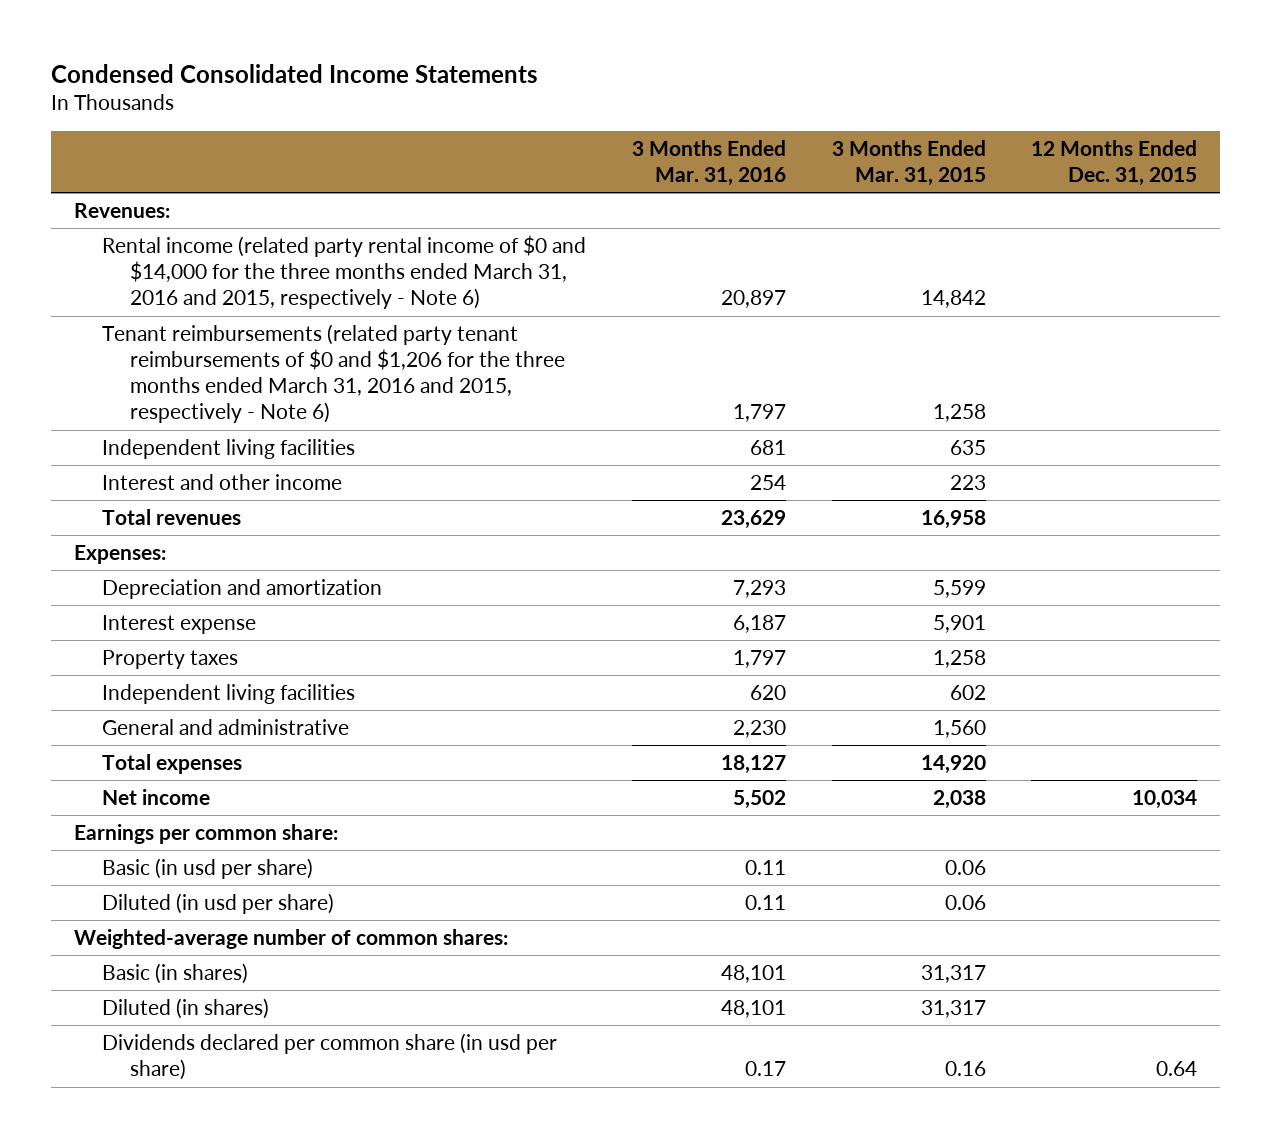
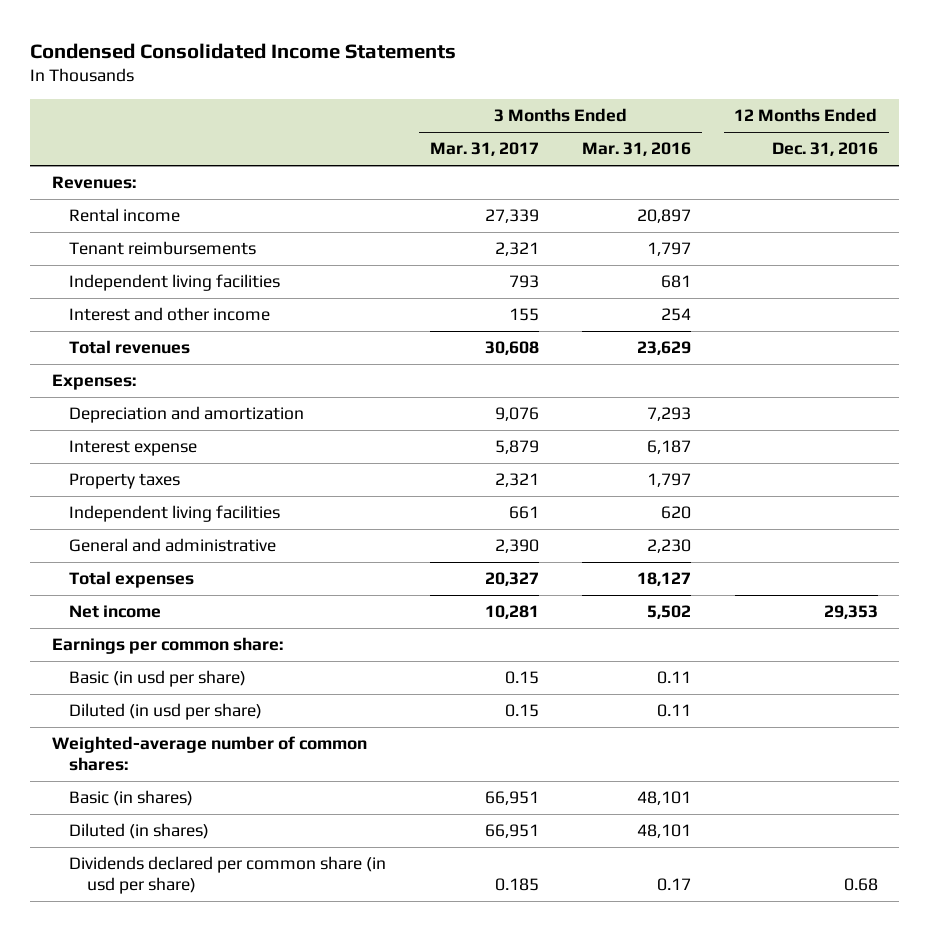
- | 3 Months Ended Mar. 31, 2016 | 3 Months Ended Mar. 31, 2015 | 12 Months Ended Dec. 31, 2015
+ | 3 Months Ended Mar. 31, 2017 | 3 Months Ended Mar. 31, 2016 | 12 Months Ended Dec. 31, 2016
- Rental income (related party rental income of $0 and $14,000 for the three months ended March 31, 2016 and 2015, respectively - Note 6) | 20,897 | 14,842 |
- Tenant reimbursements (related party tenant reimbursements of $0 and $1,206 for the three months ended March 31, 2016 and 2015, respectively - Note 6) | 1,797 | 1,258 |
+ Rental income | 27,339 | 20,897 |
+ Tenant reimbursements | 2,321 | 1,797 |

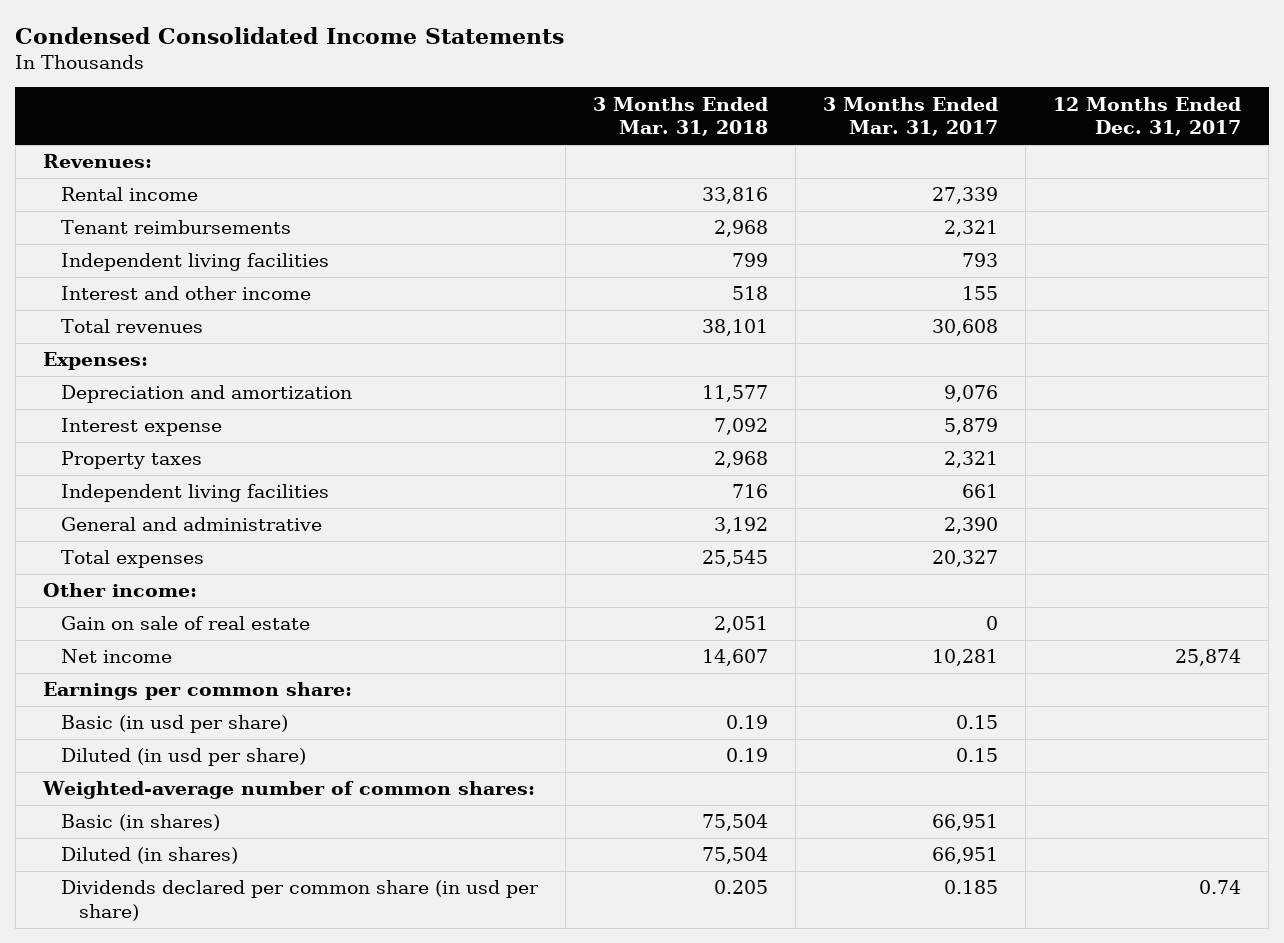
- | 3 Months Ended Mar. 31, 2017 | 3 Months Ended Mar. 31, 2016 | 12 Months Ended Dec. 31, 2016
+ | 3 Months Ended Mar. 31, 2018 | 3 Months Ended Mar. 31, 2017 | 12 Months Ended Dec. 31, 2017
+ Other income:
+ Gain on sale of real estate | 2,051 | 0 |

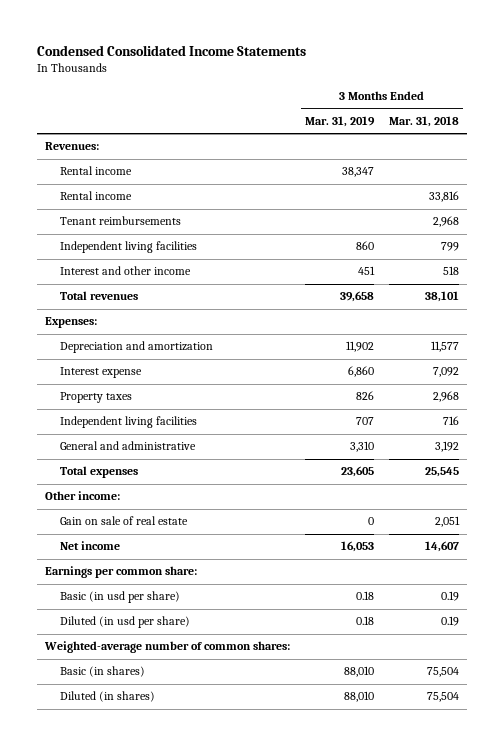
- | 3 Months Ended Mar. 31, 2018 | 3 Months Ended Mar. 31, 2017 | 12 Months Ended Dec. 31, 2017
+ | 3 Months Ended Mar. 31, 2019 | 3 Months Ended Mar. 31, 2018
+ Rental income | 38,347 |
- Dividends declared per common share (in usd per share) | 0.205 | 0.185 | 0.74

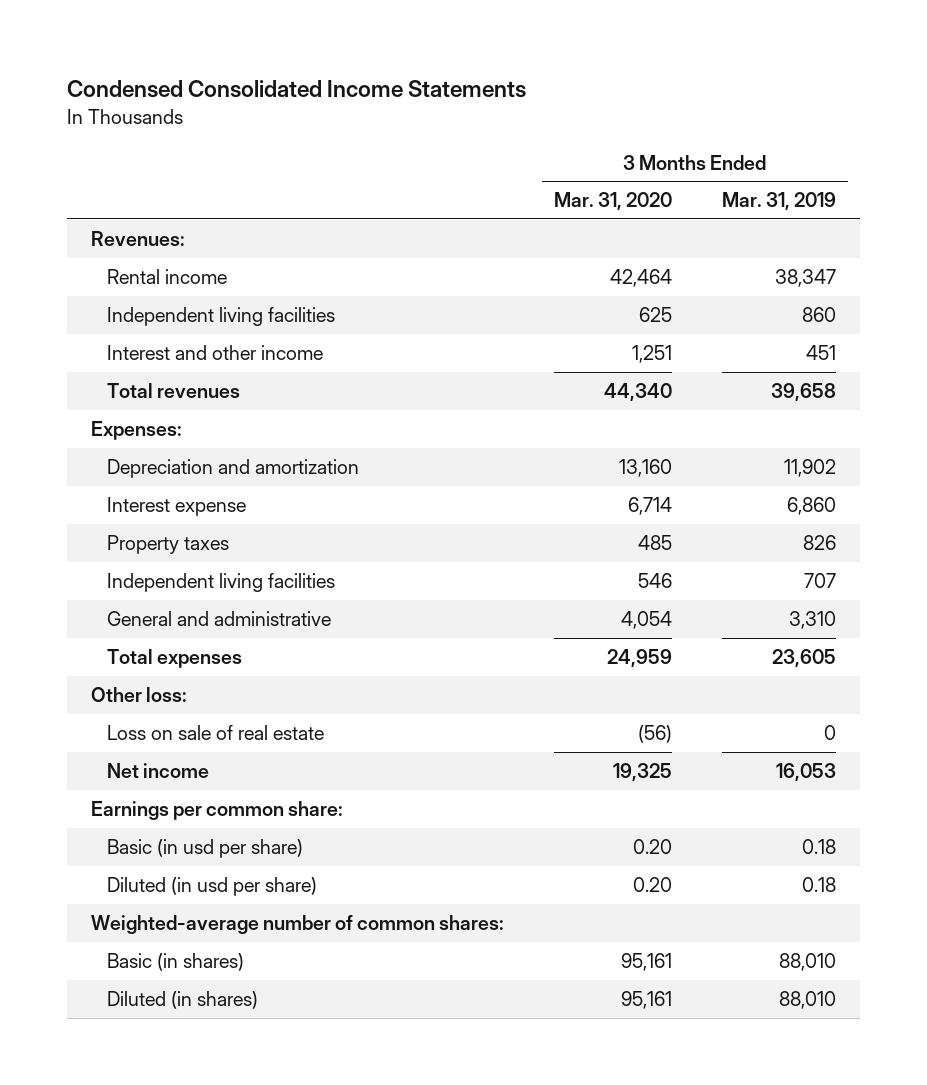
- | 3 Months Ended Mar. 31, 2019 | 3 Months Ended Mar. 31, 2018
+ | 3 Months Ended Mar. 31, 2020 | 3 Months Ended Mar. 31, 2019
- Rental income | | 33,816
- Tenant reimbursements | | 2,968
- Other income:
- Gain on sale of real estate | 0 | 2,051
+ Other loss:
+ Loss on sale of real estate | (56) | 0

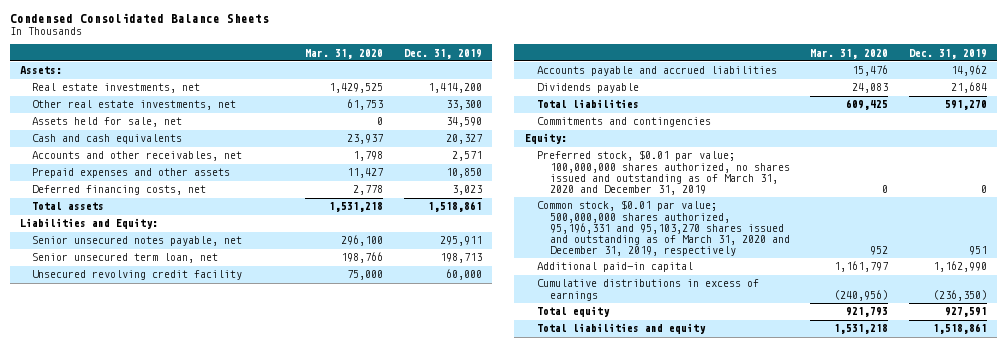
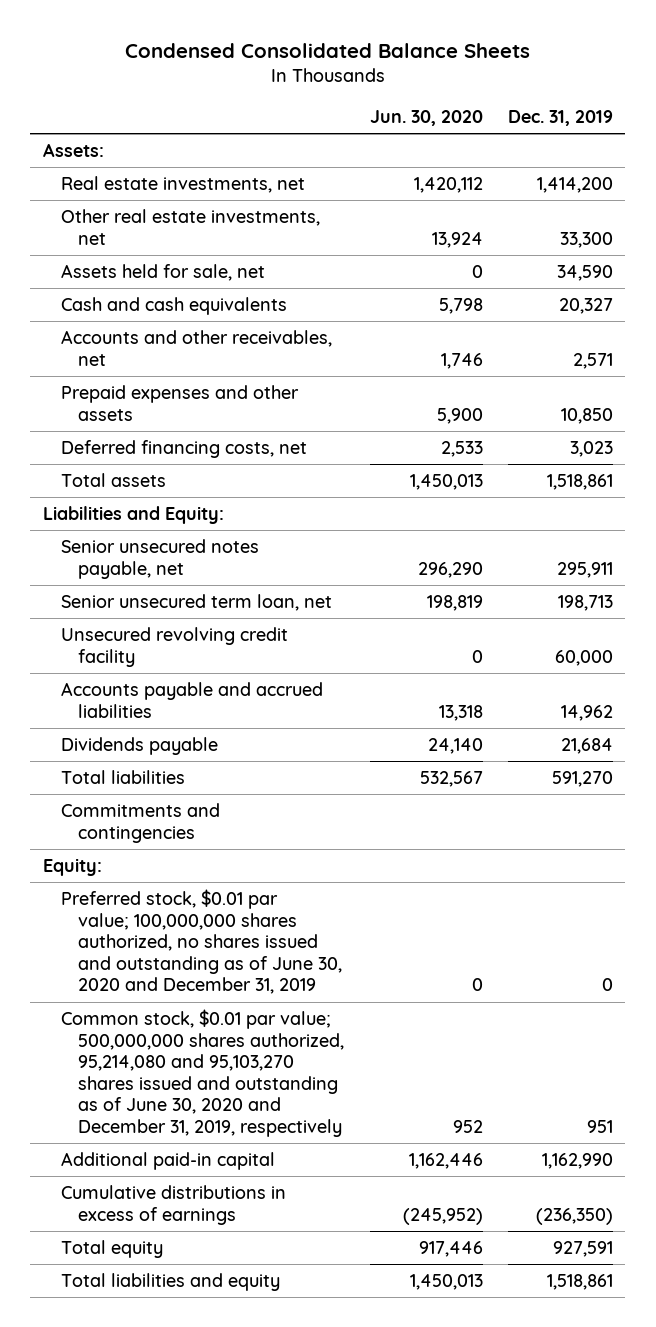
- | Mar. 31, 2020 | Dec. 31, 2019
+ | Jun. 30, 2020 | Dec. 31, 2019
- Preferred stock, $0.01 par value; 100,000,000 shares authorized, no shares issued and outstanding as of March 31, 2020 and December 31, 2019 | 0 | 0
- Common stock, $0.01 par value; 500,000,000 shares authorized, 95,196,331 and 95,103,270 shares issued and outstanding as of March 31, 2020 and December 31, 2019, respectively | 952 | 951
+ Preferred stock, $0.01 par value; 100,000,000 shares authorized, no shares issued and outstanding as of June 30, 2020 and December 31, 2019 | 0 | 0
+ Common stock, $0.01 par value; 500,000,000 shares authorized, 95,214,080 and 95,103,270 shares issued and outstanding as of June 30, 2020 and December 31, 2019, respectively | 952 | 951

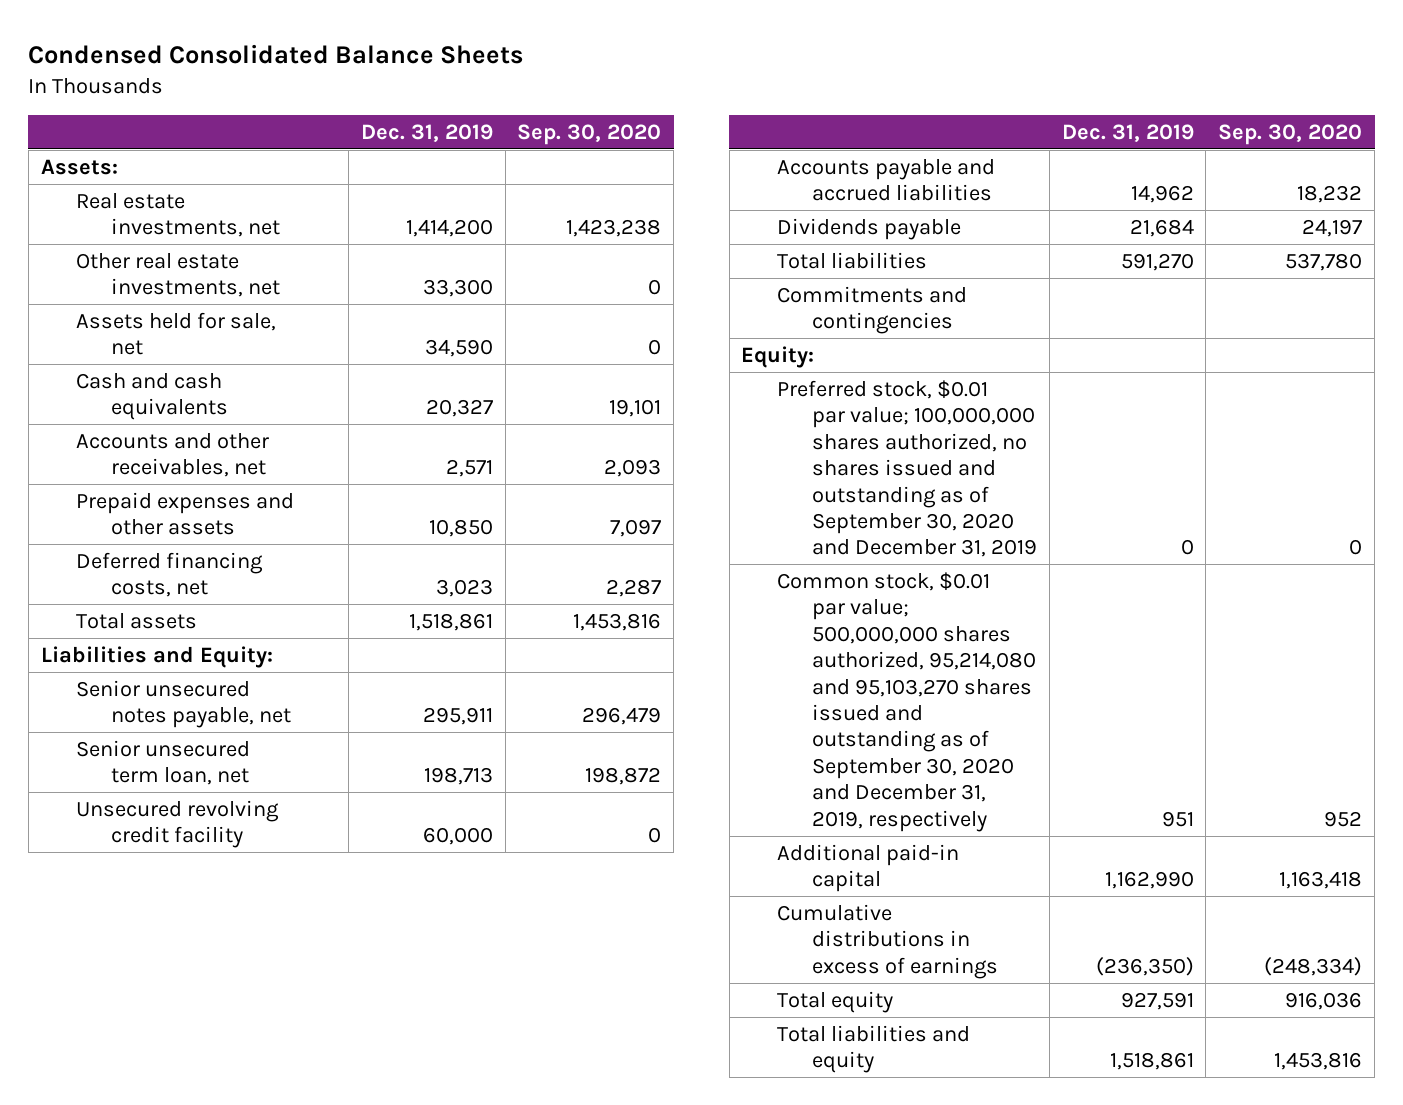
- | Jun. 30, 2020 | Dec. 31, 2019
+ | Dec. 31, 2019 | Sep. 30, 2020
- Preferred stock, $0.01 par value; 100,000,000 shares authorized, no shares issued and outstanding as of June 30, 2020 and December 31, 2019 | 0 | 0
- Common stock, $0.01 par value; 500,000,000 shares authorized, 95,214,080 and 95,103,270 shares issued and outstanding as of June 30, 2020 and December 31, 2019, respectively | 952 | 951
+ Preferred stock, $0.01 par value; 100,000,000 shares authorized, no shares issued and outstanding as of September 30, 2020 and December 31, 2019 | 0 | 0
+ Common stock, $0.01 par value; 500,000,000 shares authorized, 95,214,080 and 95,103,270 shares issued and outstanding as of September 30, 2020 and December 31, 2019, respectively | 951 | 952

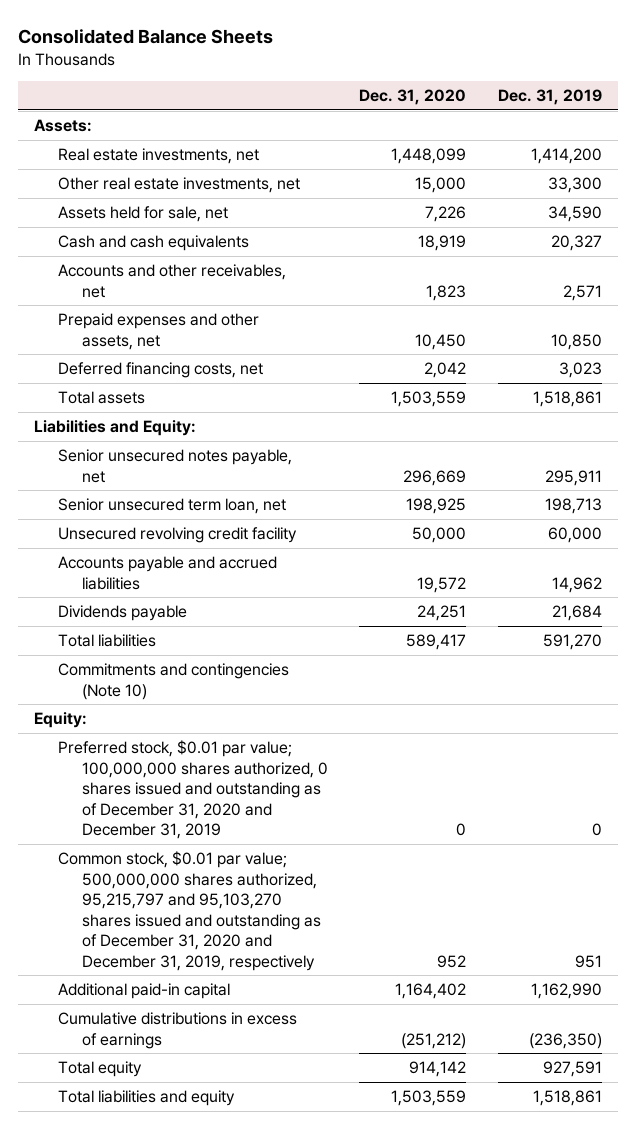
- Condensed Consolidated Balance Sheets
+ Consolidated Balance Sheets
- | Dec. 31, 2019 | Sep. 30, 2020
+ | Dec. 31, 2020 | Dec. 31, 2019
- Prepaid expenses and other assets | 10,850 | 7,097
+ Prepaid expenses and other assets, net | 10,450 | 10,850
- Commitments and contingencies
+ Commitments and contingencies (Note 10)
- Preferred stock, $0.01 par value; 100,000,000 shares authorized, no shares issued and outstanding as of September 30, 2020 and December 31, 2019 | 0 | 0
- Common stock, $0.01 par value; 500,000,000 shares authorized, 95,214,080 and 95,103,270 shares issued and outstanding as of September 30, 2020 and December 31, 2019, respectively | 951 | 952
+ Preferred stock, $0.01 par value; 100,000,000 shares authorized, 0 shares issued and outstanding as of December 31, 2020 and December 31, 2019 | 0 | 0
+ Common stock, $0.01 par value; 500,000,000 shares authorized, 95,215,797 and 95,103,270 shares issued and outstanding as of December 31, 2020 and December 31, 2019, respectively | 952 | 951

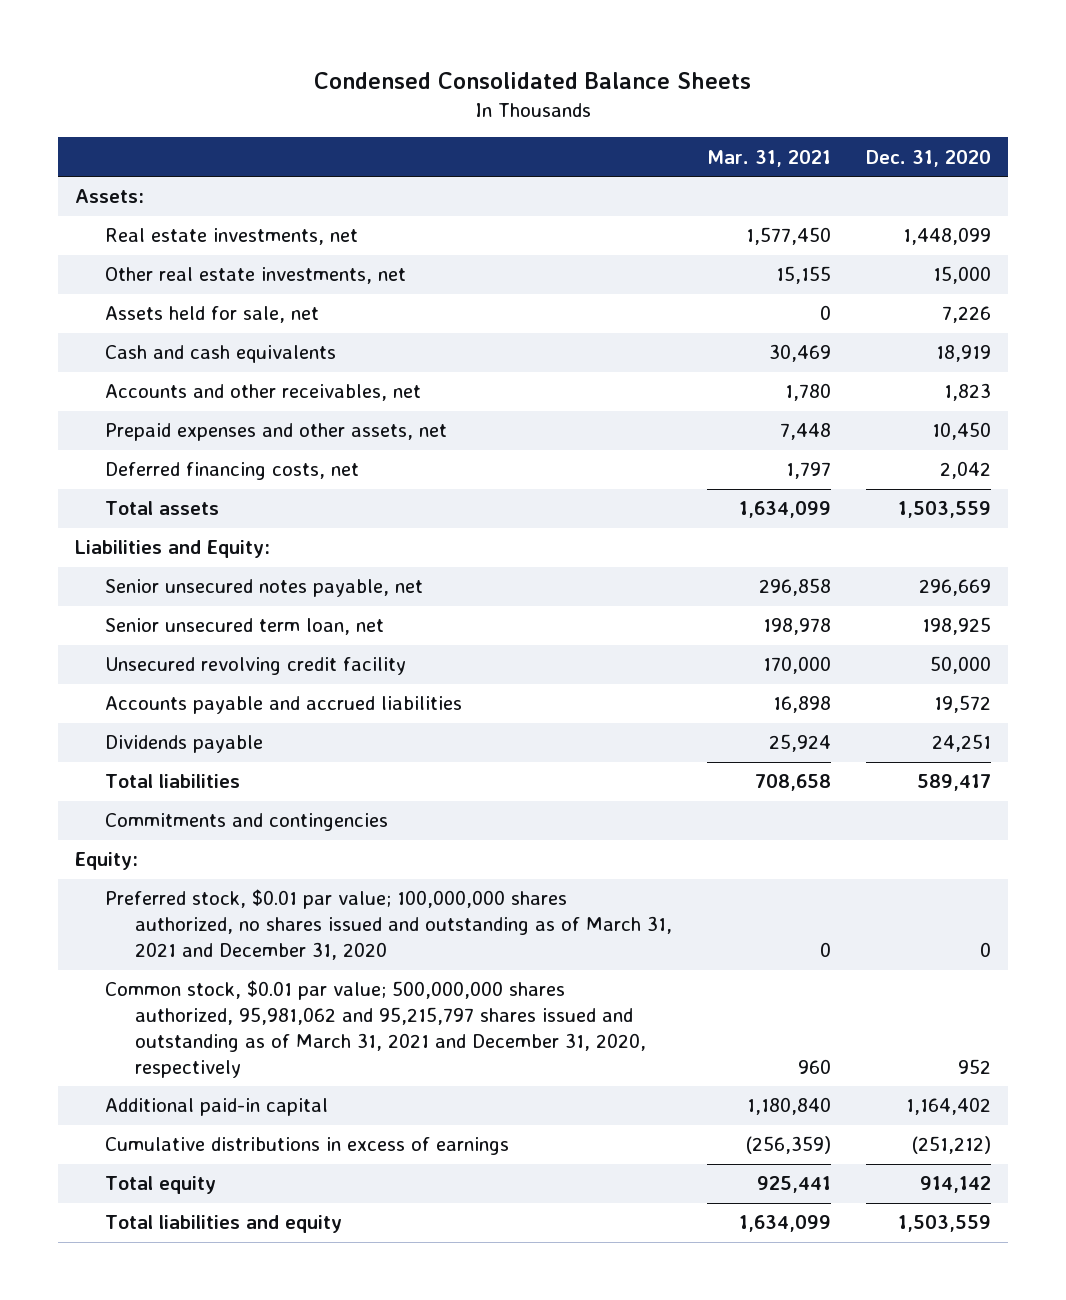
- Consolidated Balance Sheets
+ Condensed Consolidated Balance Sheets
- | Dec. 31, 2020 | Dec. 31, 2019
+ | Mar. 31, 2021 | Dec. 31, 2020
- Commitments and contingencies (Note 10)
+ Commitments and contingencies
- Preferred stock, $0.01 par value; 100,000,000 shares authorized, 0 shares issued and outstanding as of December 31, 2020 and December 31, 2019 | 0 | 0
- Common stock, $0.01 par value; 500,000,000 shares authorized, 95,215,797 and 95,103,270 shares issued and outstanding as of December 31, 2020 and December 31, 2019, respectively | 952 | 951
+ Preferred stock, $0.01 par value; 100,000,000 shares authorized, no shares issued and outstanding as of March 31, 2021 and December 31, 2020 | 0 | 0
+ Common stock, $0.01 par value; 500,000,000 shares authorized, 95,981,062 and 95,215,797 shares issued and outstanding as of March 31, 2021 and December 31, 2020, respectively | 960 | 952

